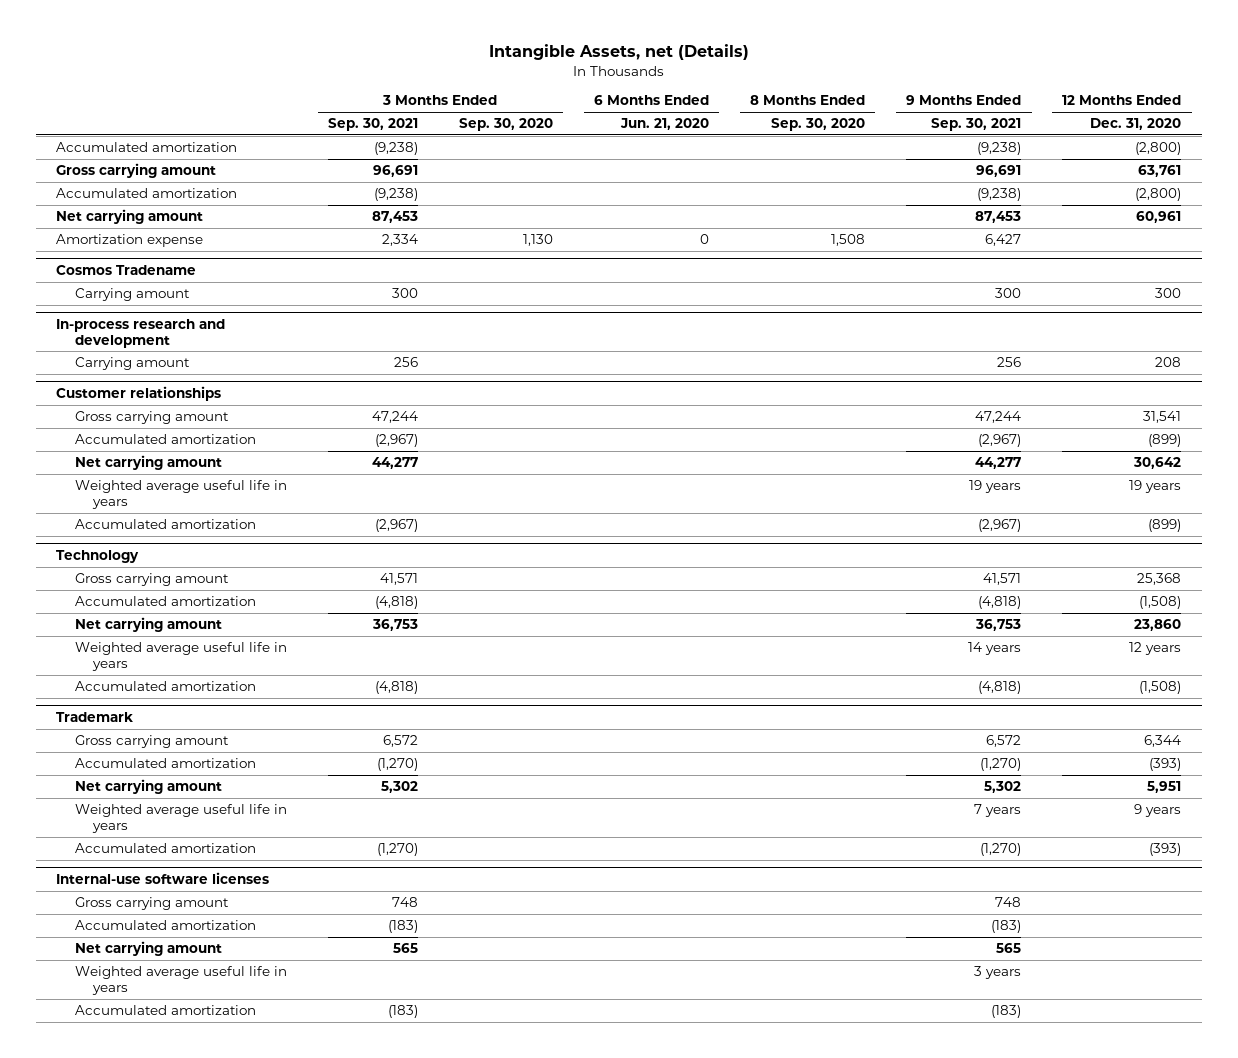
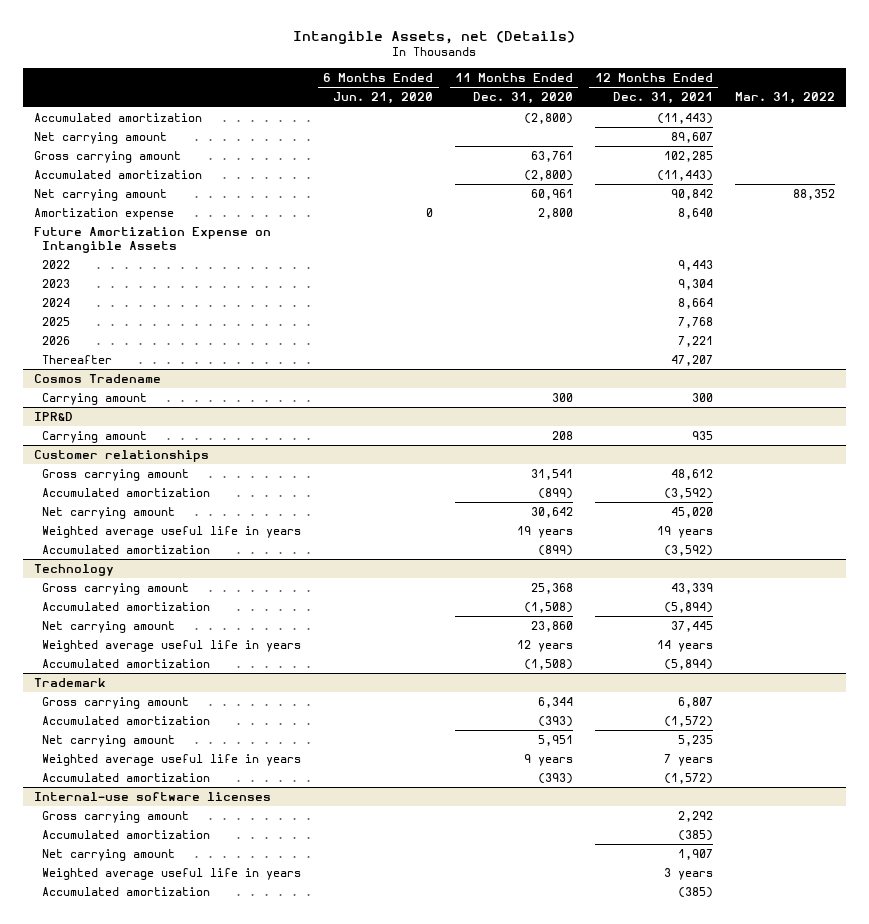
- | 3 Months Ended Sep. 30, 2021 | 3 Months Ended Sep. 30, 2020 | 6 Months Ended Jun. 21, 2020 | 8 Months Ended Sep. 30, 2020 | 9 Months Ended Sep. 30, 2021 | 12 Months Ended Dec. 31, 2020
+ | 6 Months Ended Jun. 21, 2020 | 11 Months Ended Dec. 31, 2020 | 12 Months Ended Dec. 31, 2021 | Mar. 31, 2022
+ Net carrying amount | | | 89,607 |
+ Future Amortization Expense on Intangible Assets
+ 2022 | | | 9,443 |
+ 2023 | | | 9,304 |
+ 2024 | | | 8,664 |
+ 2025 | | | 7,768 |
+ 2026 | | | 7,221 |
+ Thereafter | | | 47,207 |
- In-process research and development
+ IPR&D

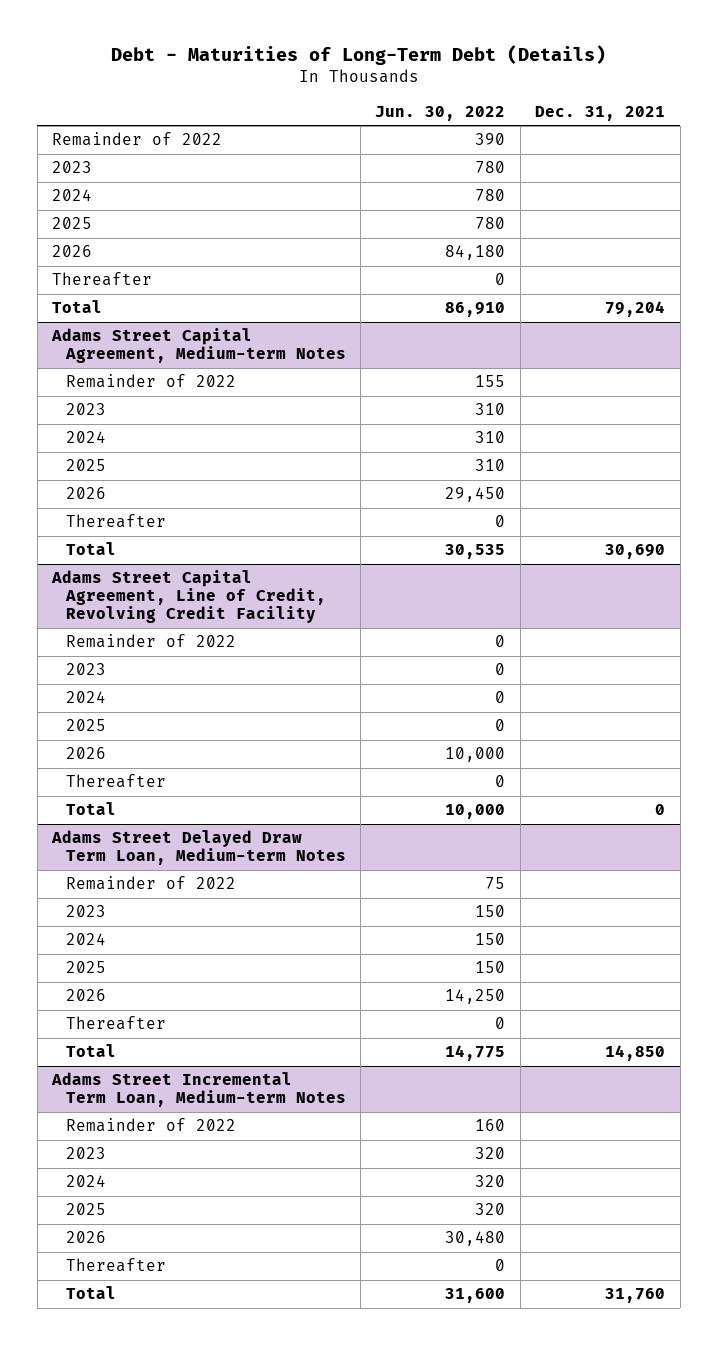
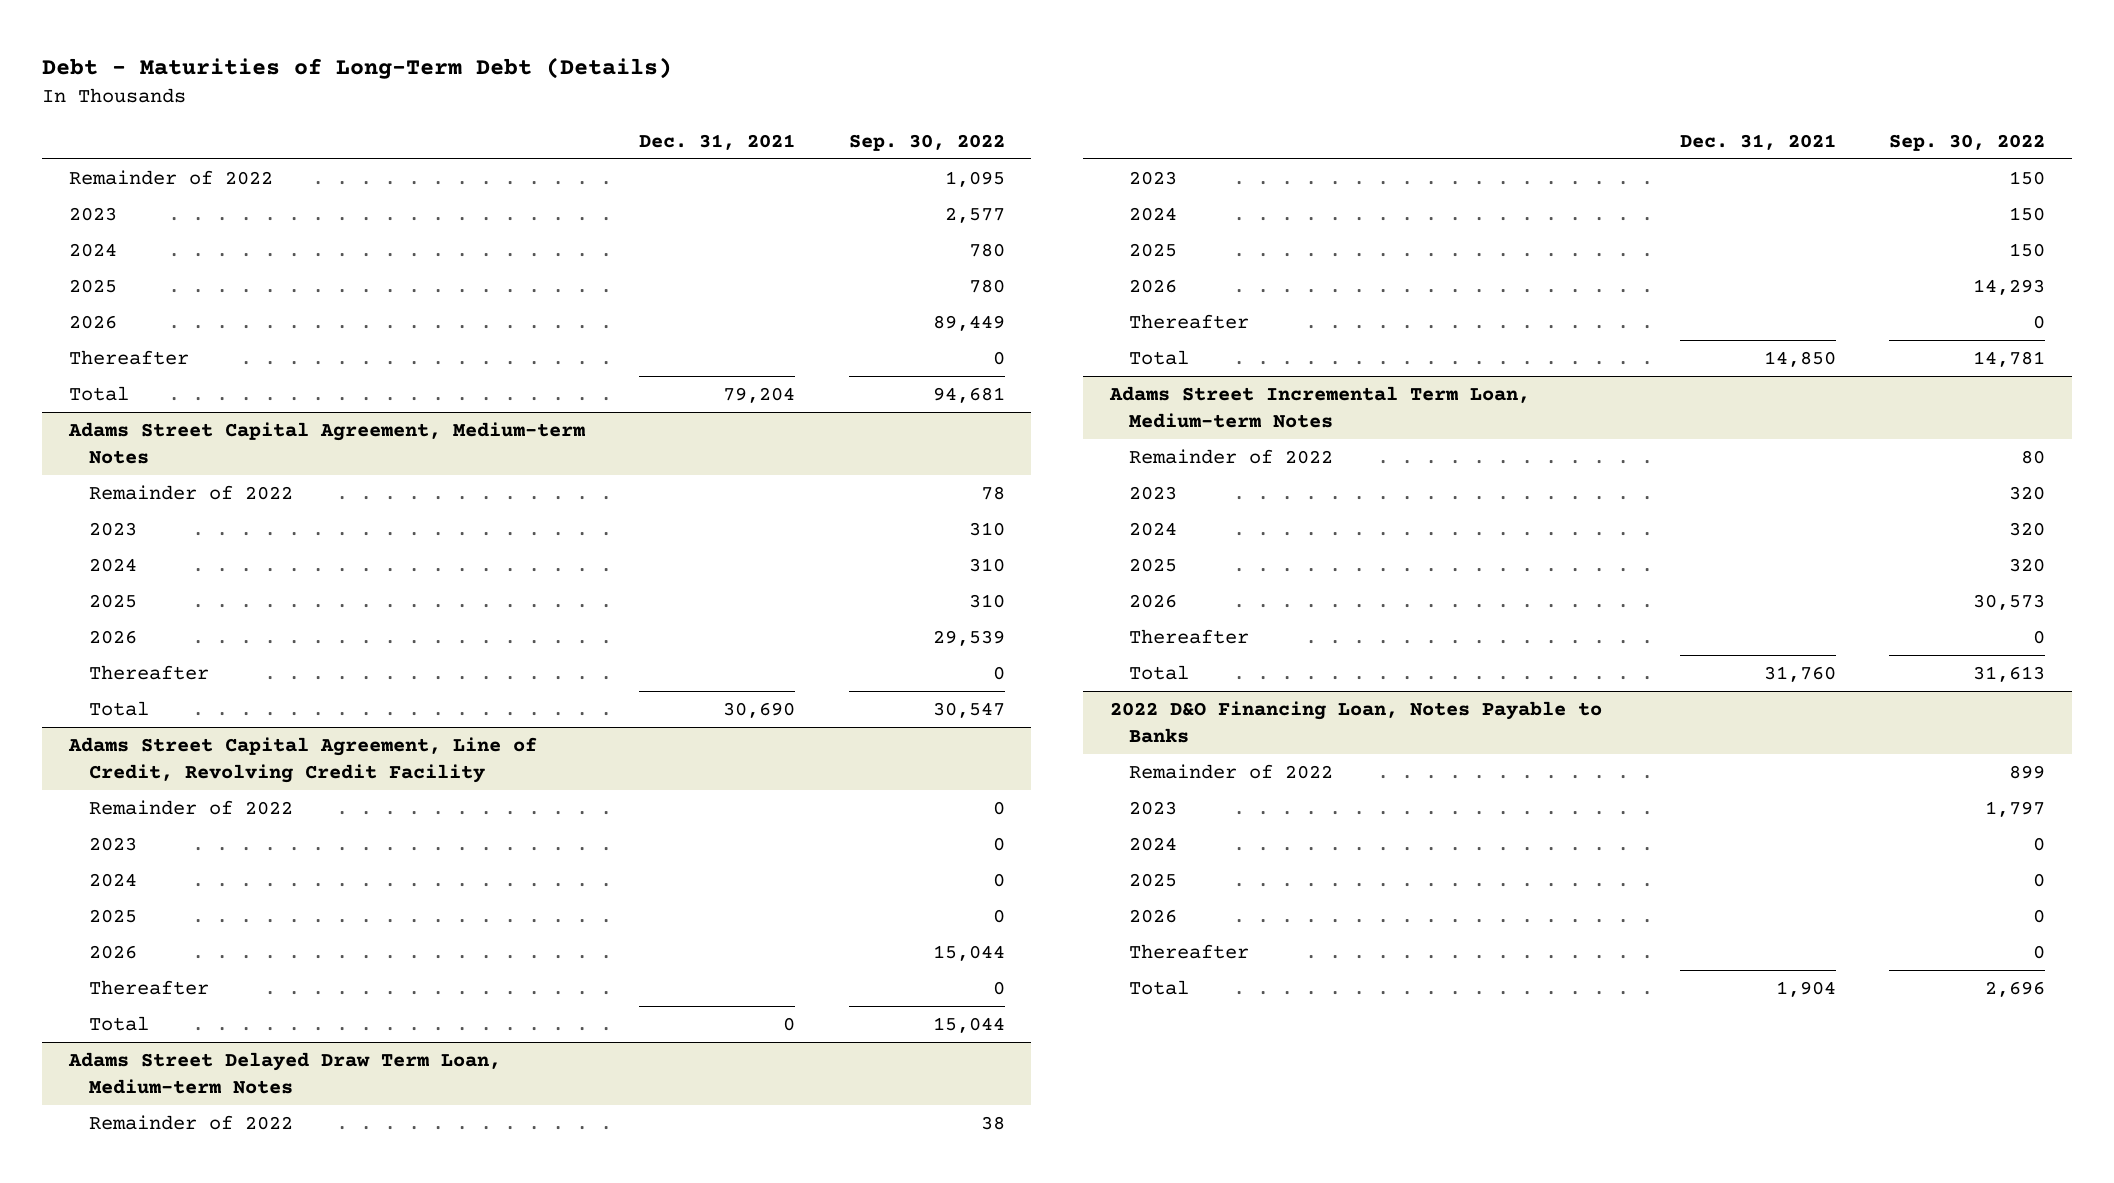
- | Jun. 30, 2022 | Dec. 31, 2021
+ | Dec. 31, 2021 | Sep. 30, 2022
+ 2022 D&O Financing Loan, Notes Payable to Banks
+ Remainder of 2022 | | 899
+ 2023 | | 1,797
+ 2024 | | 0
+ 2025 | | 0
+ 2026 | | 0
+ Thereafter | | 0
+ Total | 1,904 | 2,696

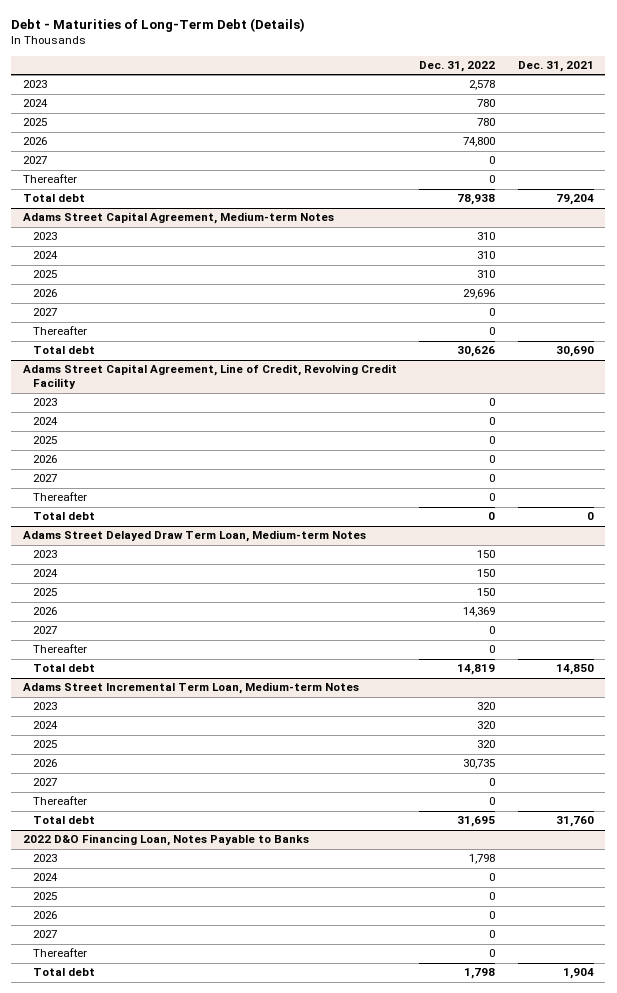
- | Dec. 31, 2021 | Sep. 30, 2022
+ | Dec. 31, 2022 | Dec. 31, 2021
- Remainder of 2022 | | 1,095
+ 2027 | 0 |
- Total | 79,204 | 94,681
+ Total debt | 78,938 | 79,204
@ Adams Street Capital Agreement, Medium-term Notes
- Remainder of 2022 | | 78
+ 2027 | 0 |
- Total | 30,690 | 30,547
+ Total debt | 30,626 | 30,690
@ Adams Street Capital Agreement, Line of Credit, Revolving Credit Facility
- Remainder of 2022 | | 0
+ 2027 | 0 |
- Total | 0 | 15,044
+ Total debt | 0 | 0
@ Adams Street Delayed Draw Term Loan, Medium-term Notes
- Remainder of 2022 | | 38
+ 2027 | 0 |
- Total | 14,850 | 14,781
+ Total debt | 14,819 | 14,850
@ Adams Street Incremental Term Loan, Medium-term Notes
- Remainder of 2022 | | 80
+ 2027 | 0 |
- Total | 31,760 | 31,613
+ Total debt | 31,695 | 31,760
@ 2022 D&O Financing Loan, Notes Payable to Banks
- Remainder of 2022 | | 899
+ 2027 | 0 |
- Total | 1,904 | 2,696
+ Total debt | 1,798 | 1,904

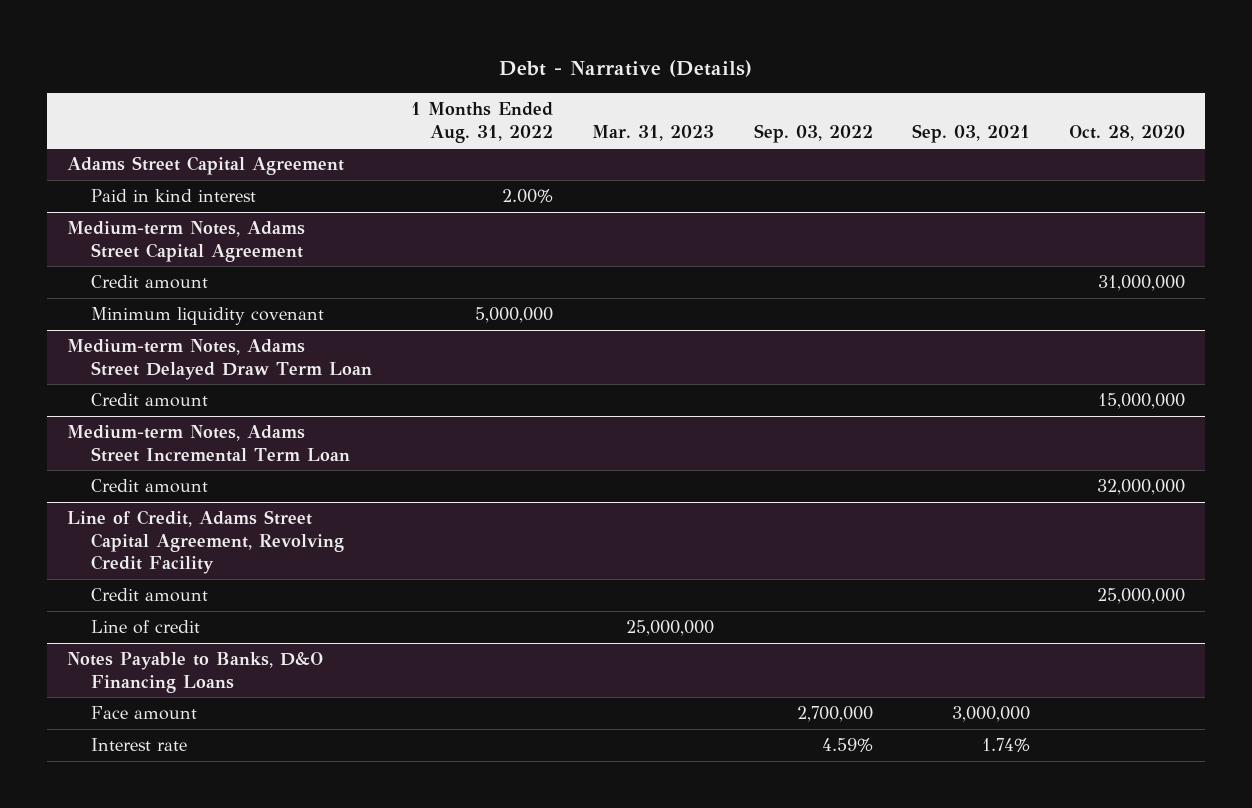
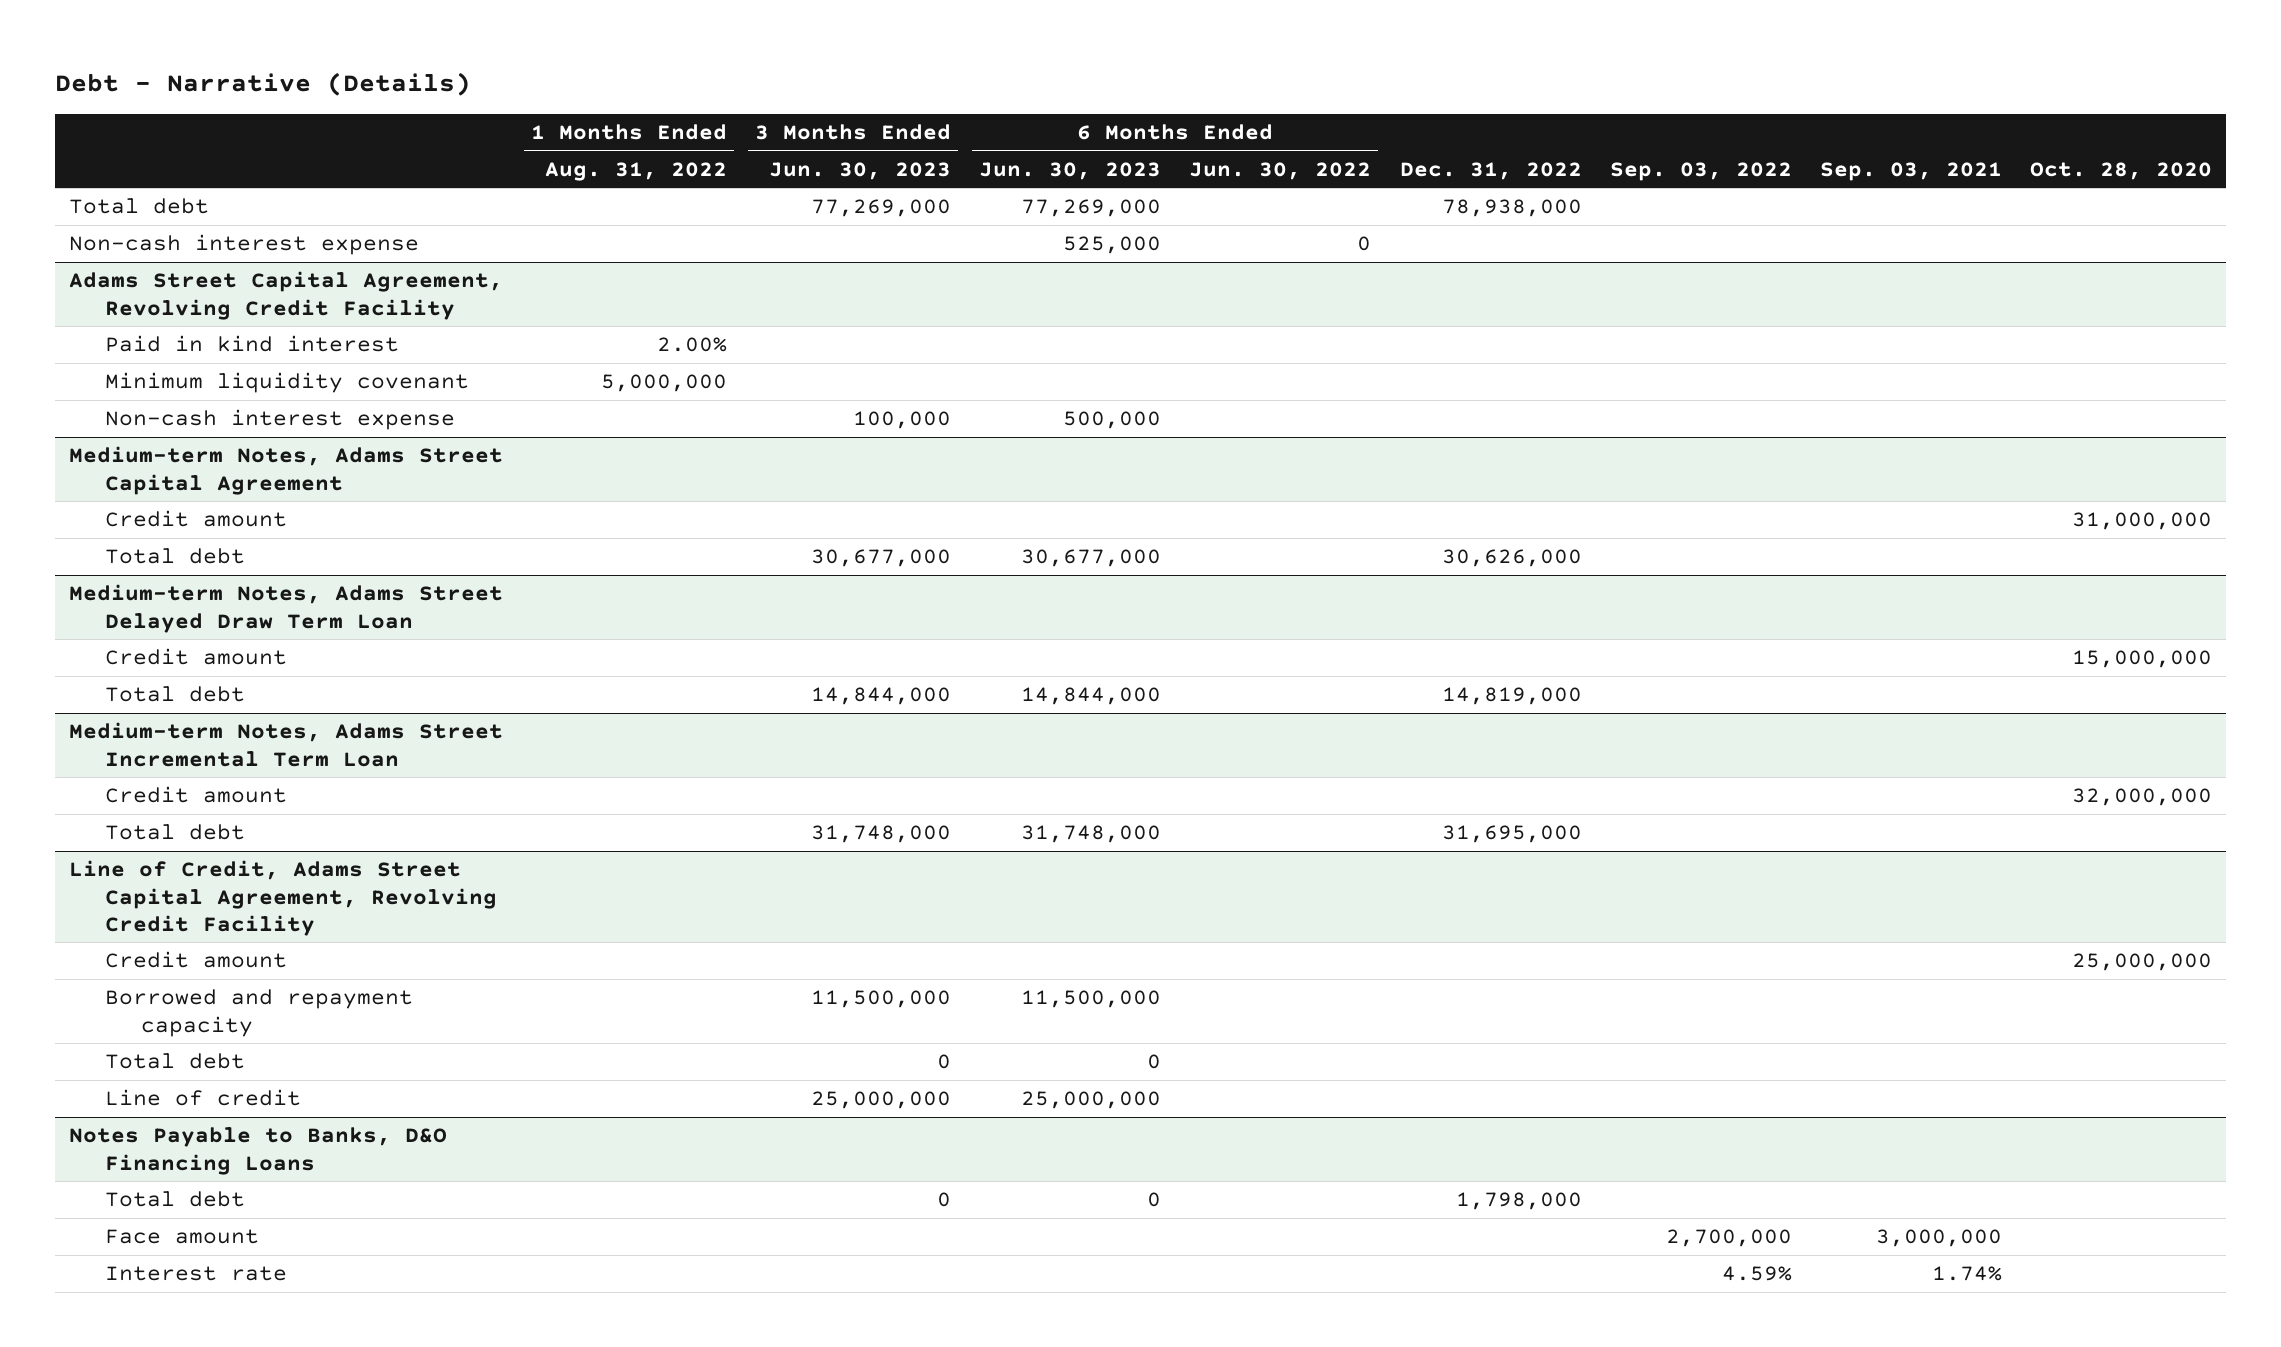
- | 1 Months Ended Aug. 31, 2022 | Mar. 31, 2023 | Sep. 03, 2022 | Sep. 03, 2021 | Oct. 28, 2020
+ | 1 Months Ended Aug. 31, 2022 | 3 Months Ended Jun. 30, 2023 | 6 Months Ended Jun. 30, 2023 | 6 Months Ended Jun. 30, 2022 | Dec. 31, 2022 | Sep. 03, 2022 | Sep. 03, 2021 | Oct. 28, 2020
- Adams Street Capital Agreement
+ Total debt | | 77,269,000 | 77,269,000 | | 78,938,000 | | |
+ Non-cash interest expense | | | 525,000 | 0 | | | |
+ Adams Street Capital Agreement, Revolving Credit Facility
+ Minimum liquidity covenant | 5,000,000 | | | | | | |
+ Non-cash interest expense | | 100,000 | 500,000 | | | | |
@ Medium-term Notes, Adams Street Capital Agreement
- Minimum liquidity covenant | 5,000,000 | | | |
+ Total debt | | 30,677,000 | 30,677,000 | | 30,626,000 | | |
@ Medium-term Notes, Adams Street Delayed Draw Term Loan
+ Total debt | | 14,844,000 | 14,844,000 | | 14,819,000 | | |
@ Medium-term Notes, Adams Street Incremental Term Loan
+ Total debt | | 31,748,000 | 31,748,000 | | 31,695,000 | | |
@ Line of Credit, Adams Street Capital Agreement, Revolving Credit Facility
+ Borrowed and repayment capacity | | 11,500,000 | 11,500,000 | | | | |
+ Total debt | | 0 | 0 | | | | |
@ Notes Payable to Banks, D&O Financing Loans
+ Total debt | | 0 | 0 | | 1,798,000 | | |

